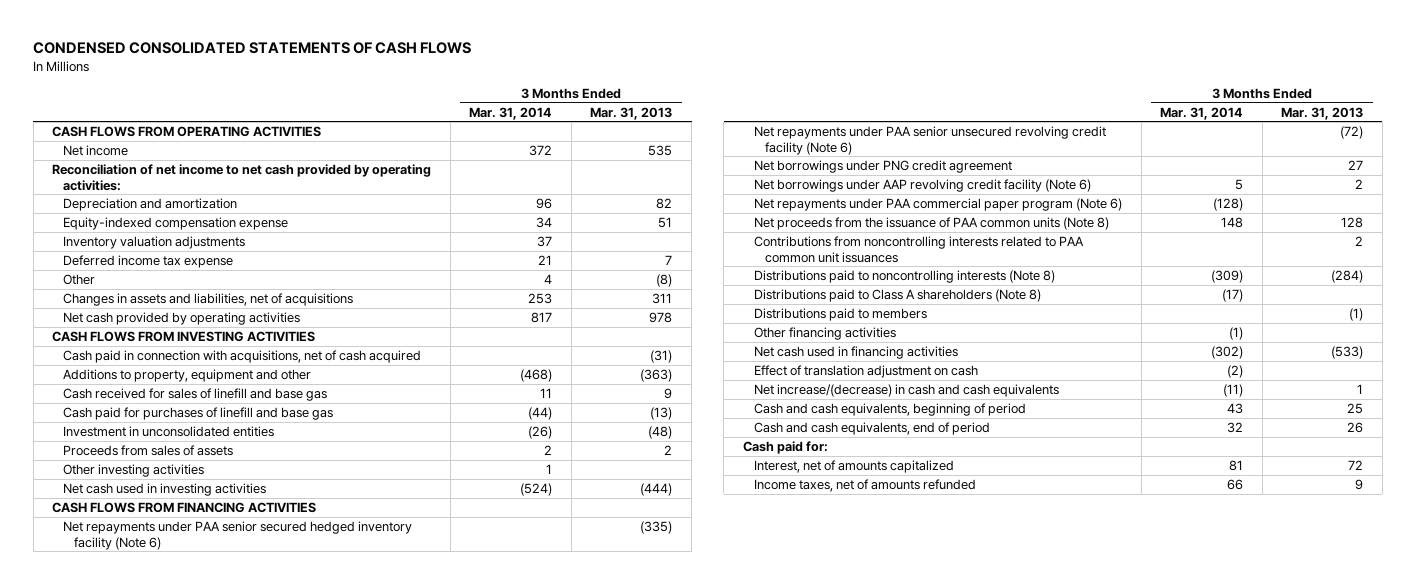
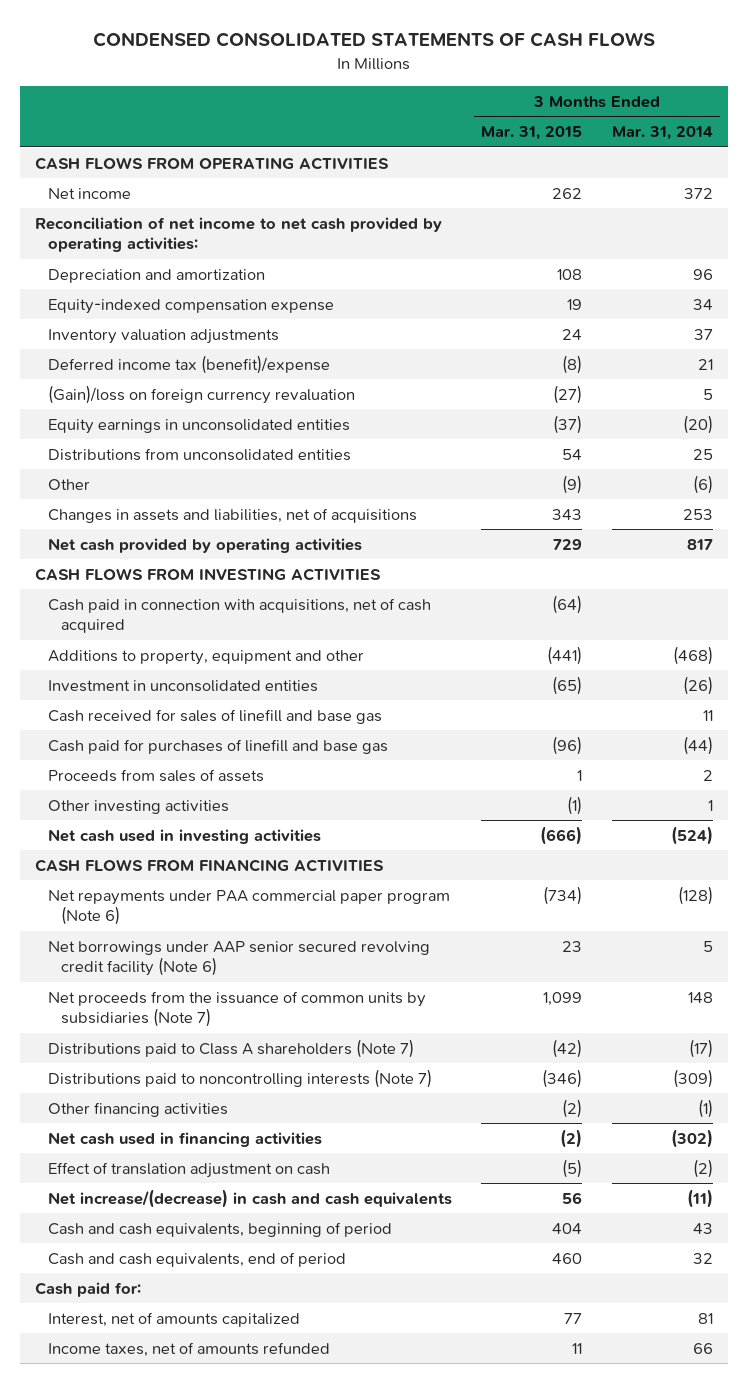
- | 3 Months Ended Mar. 31, 2014 | 3 Months Ended Mar. 31, 2013
+ | 3 Months Ended Mar. 31, 2015 | 3 Months Ended Mar. 31, 2014
- Deferred income tax expense | 21 | 7
- Other | 4 | (8)
+ Deferred income tax (benefit)/expense | (8) | 21
+ (Gain)/loss on foreign currency revaluation | (27) | 5
+ Equity earnings in unconsolidated entities | (37) | (20)
+ Distributions from unconsolidated entities | 54 | 25
+ Other | (9) | (6)
moved up: Investment in unconsolidated entities | (65) | (26)
- Net repayments under PAA senior secured hedged inventory facility (Note 6) | | (335)
- Net repayments under PAA senior unsecured revolving credit facility (Note 6) | | (72)
- Net borrowings under PNG credit agreement | | 27
- Net borrowings under AAP revolving credit facility (Note 6) | 5 | 2
- Net proceeds from the issuance of PAA common units (Note 8) | 148 | 128
- Contributions from noncontrolling interests related to PAA common unit issuances | | 2
- Distributions paid to noncontrolling interests (Note 8) | (309) | (284)
- Distributions paid to Class A shareholders (Note 8) | (17) |
- Distributions paid to members | | (1)
+ Net borrowings under AAP senior secured revolving credit facility (Note 6) | 23 | 5
+ Net proceeds from the issuance of common units by subsidiaries (Note 7) | 1,099 | 148
+ Distributions paid to Class A shareholders (Note 7) | (42) | (17)
+ Distributions paid to noncontrolling interests (Note 7) | (346) | (309)

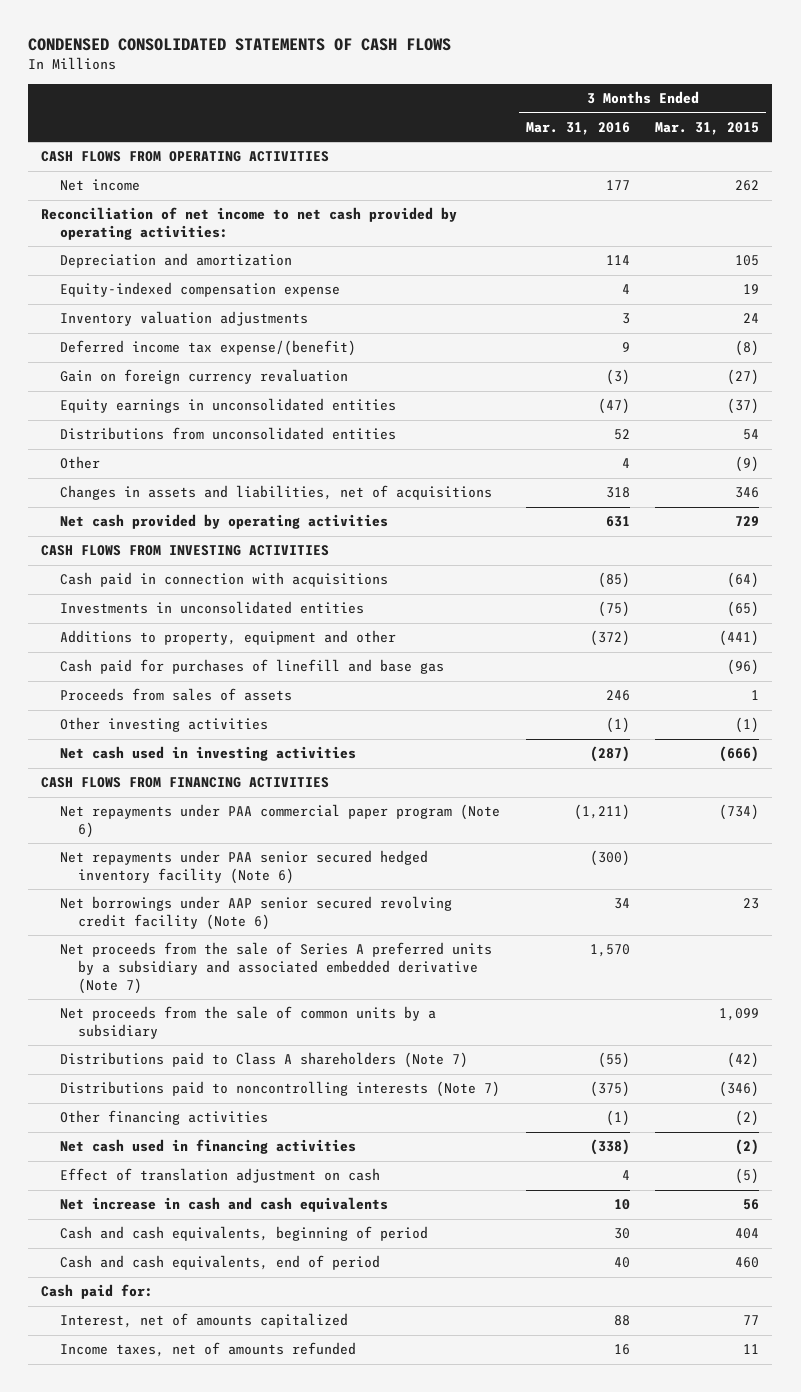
- | 3 Months Ended Mar. 31, 2015 | 3 Months Ended Mar. 31, 2014
+ | 3 Months Ended Mar. 31, 2016 | 3 Months Ended Mar. 31, 2015
- Depreciation and amortization | 108 | 96
+ Depreciation and amortization | 114 | 105
- Deferred income tax (benefit)/expense | (8) | 21
- (Gain)/loss on foreign currency revaluation | (27) | 5
+ Deferred income tax expense/(benefit) | 9 | (8)
+ Gain on foreign currency revaluation | (3) | (27)
- Changes in assets and liabilities, net of acquisitions | 343 | 253
+ Changes in assets and liabilities, net of acquisitions | 318 | 346
- Cash paid in connection with acquisitions, net of cash acquired | (64) |
+ Cash paid in connection with acquisitions | (85) | (64)
+ Investments in unconsolidated entities | (75) | (65)
- Investment in unconsolidated entities | (65) | (26)
- Cash received for sales of linefill and base gas | | 11
+ Net repayments under PAA senior secured hedged inventory facility (Note 6) | (300) |
- Net proceeds from the issuance of common units by subsidiaries (Note 7) | 1,099 | 148
+ Net proceeds from the sale of Series A preferred units by a subsidiary and associated embedded derivative (Note 7) | 1,570 |
+ Net proceeds from the sale of common units by a subsidiary | | 1,099
- Net increase/(decrease) in cash and cash equivalents | 56 | (11)
+ Net increase in cash and cash equivalents | 10 | 56

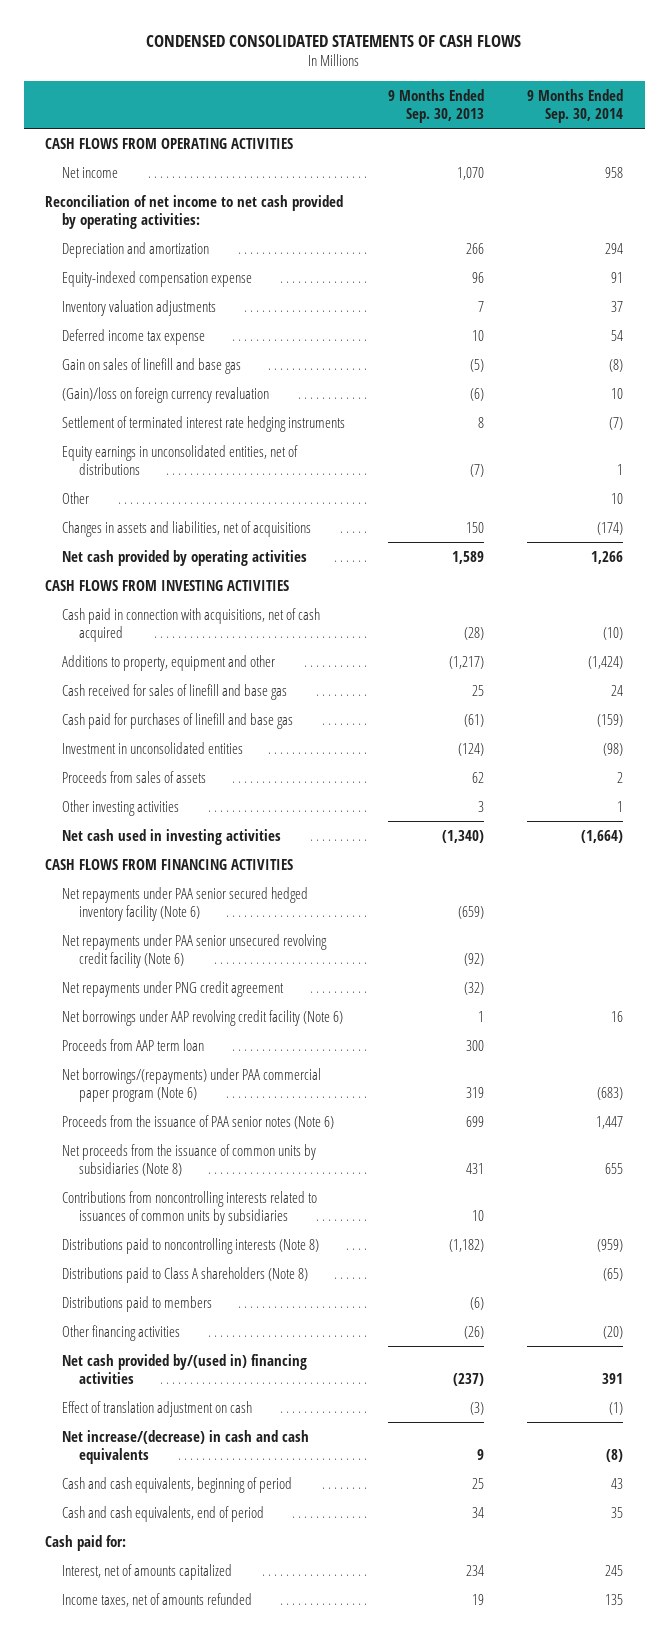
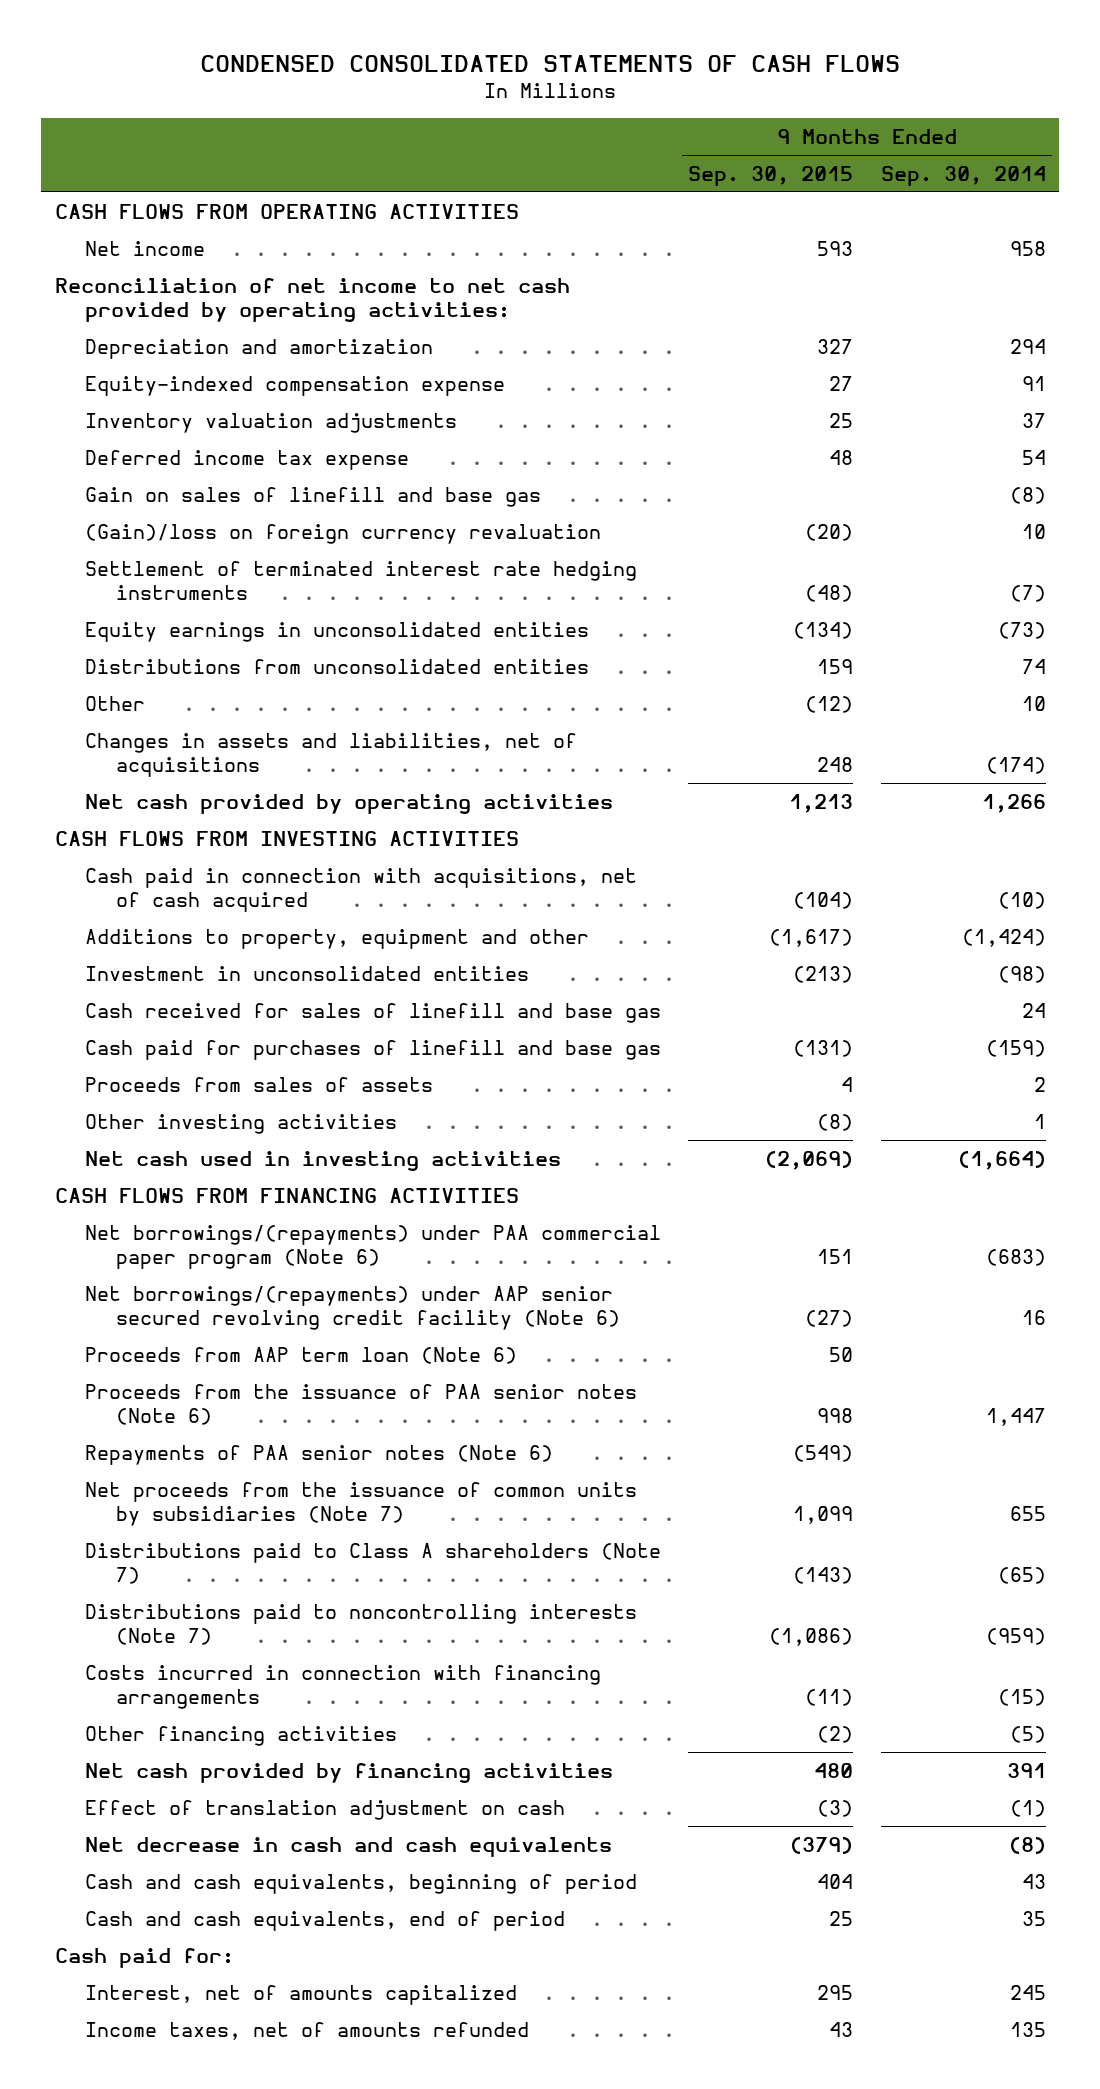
- | 9 Months Ended Sep. 30, 2013 | 9 Months Ended Sep. 30, 2014
+ | 9 Months Ended Sep. 30, 2015 | 9 Months Ended Sep. 30, 2014
- Equity earnings in unconsolidated entities, net of distributions | (7) | 1
+ Equity earnings in unconsolidated entities | (134) | (73)
+ Distributions from unconsolidated entities | 159 | 74
moved up: Investment in unconsolidated entities | (213) | (98)
- Net repayments under PAA senior secured hedged inventory facility (Note 6) | (659) |
- Net repayments under PAA senior unsecured revolving credit facility (Note 6) | (92) |
- Net repayments under PNG credit agreement | (32) |
- Net borrowings under AAP revolving credit facility (Note 6) | 1 | 16
- Proceeds from AAP term loan | 300 |
+ Net borrowings/(repayments) under AAP senior secured revolving credit facility (Note 6) | (27) | 16
+ Proceeds from AAP term loan (Note 6) | 50 |
- Net proceeds from the issuance of common units by subsidiaries (Note 8) | 431 | 655
- Contributions from noncontrolling interests related to issuances of common units by subsidiaries | 10 |
- Distributions paid to noncontrolling interests (Note 8) | (1,182) | (959)
- Distributions paid to Class A shareholders (Note 8) | | (65)
- Distributions paid to members | (6) |
- Other financing activities | (26) | (20)
- Net cash provided by/(used in) financing activities | (237) | 391
+ Repayments of PAA senior notes (Note 6) | (549) |
+ Net proceeds from the issuance of common units by subsidiaries (Note 7) | 1,099 | 655
+ Distributions paid to Class A shareholders (Note 7) | (143) | (65)
+ Distributions paid to noncontrolling interests (Note 7) | (1,086) | (959)
+ Costs incurred in connection with financing arrangements | (11) | (15)
+ Other financing activities | (2) | (5)
+ Net cash provided by financing activities | 480 | 391
- Net increase/(decrease) in cash and cash equivalents | 9 | (8)
+ Net decrease in cash and cash equivalents | (379) | (8)

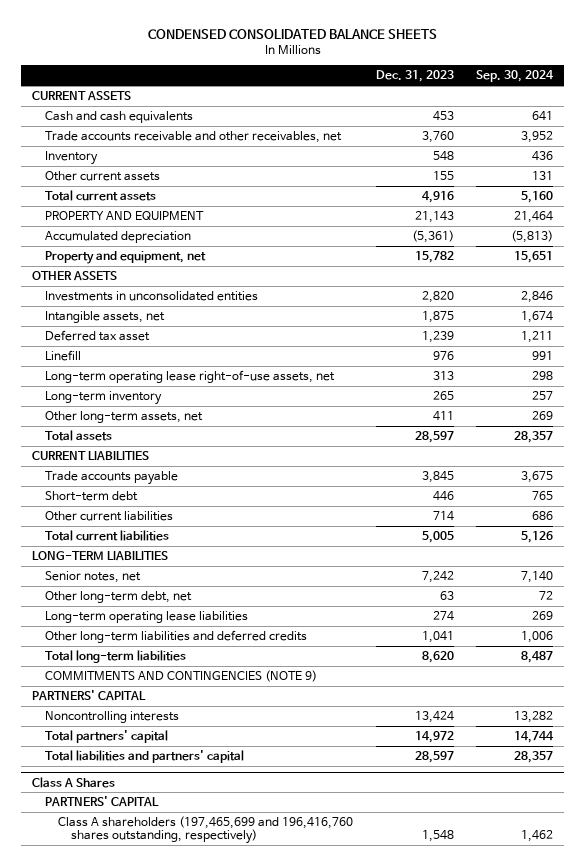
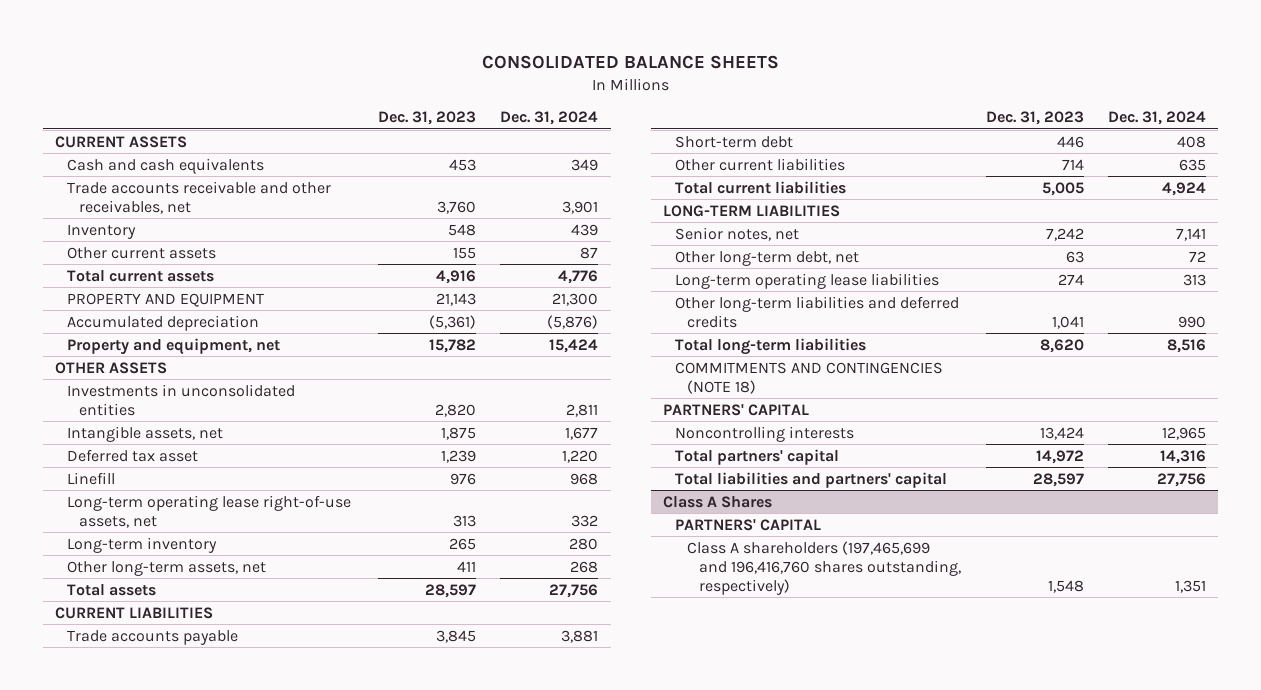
- CONDENSED CONSOLIDATED BALANCE SHEETS
+ CONSOLIDATED BALANCE SHEETS
- | Dec. 31, 2023 | Sep. 30, 2024
+ | Dec. 31, 2023 | Dec. 31, 2024
- COMMITMENTS AND CONTINGENCIES (NOTE 9)
+ COMMITMENTS AND CONTINGENCIES (NOTE 18)

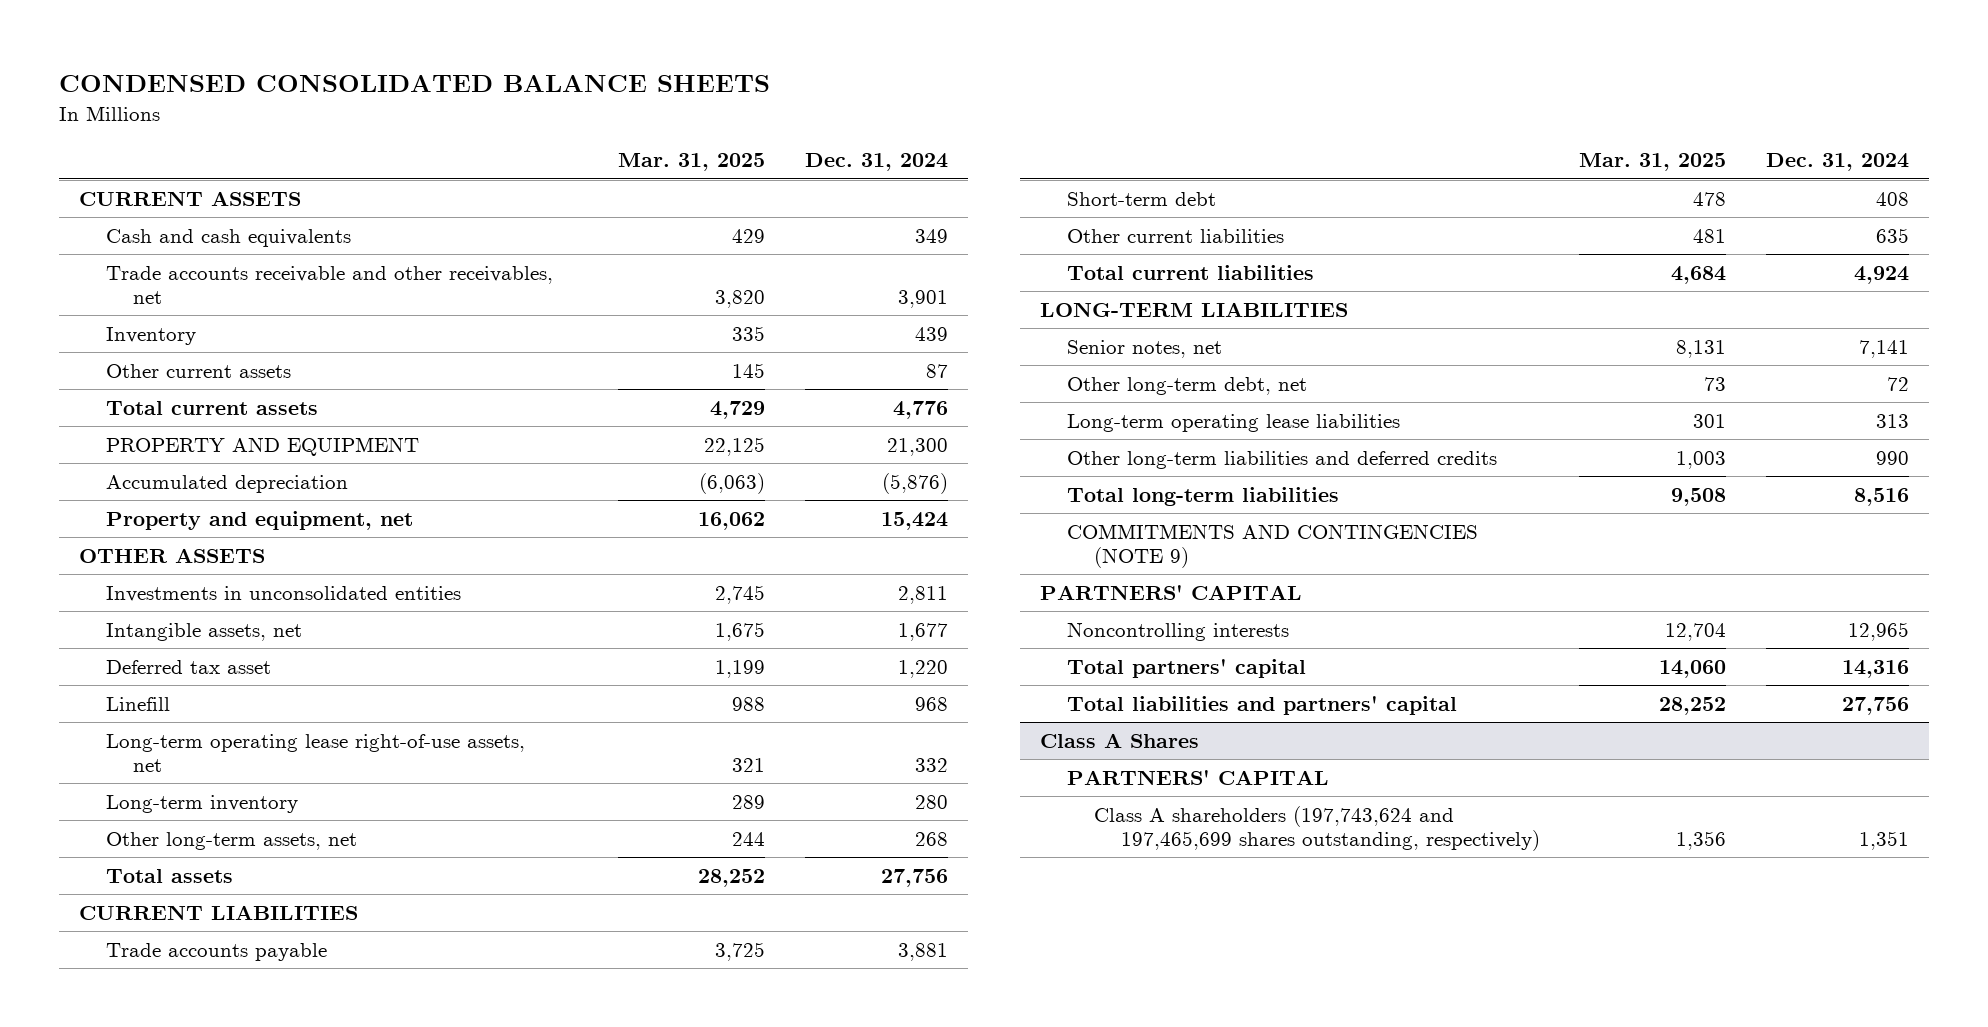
- CONSOLIDATED BALANCE SHEETS
+ CONDENSED CONSOLIDATED BALANCE SHEETS
- | Dec. 31, 2023 | Dec. 31, 2024
+ | Mar. 31, 2025 | Dec. 31, 2024
- COMMITMENTS AND CONTINGENCIES (NOTE 18)
+ COMMITMENTS AND CONTINGENCIES (NOTE 9)
@ Class A Shares
- Class A shareholders (197,465,699 and 196,416,760 shares outstanding, respectively) | 1,548 | 1,351
+ Class A shareholders (197,743,624 and 197,465,699 shares outstanding, respectively) | 1,356 | 1,351

